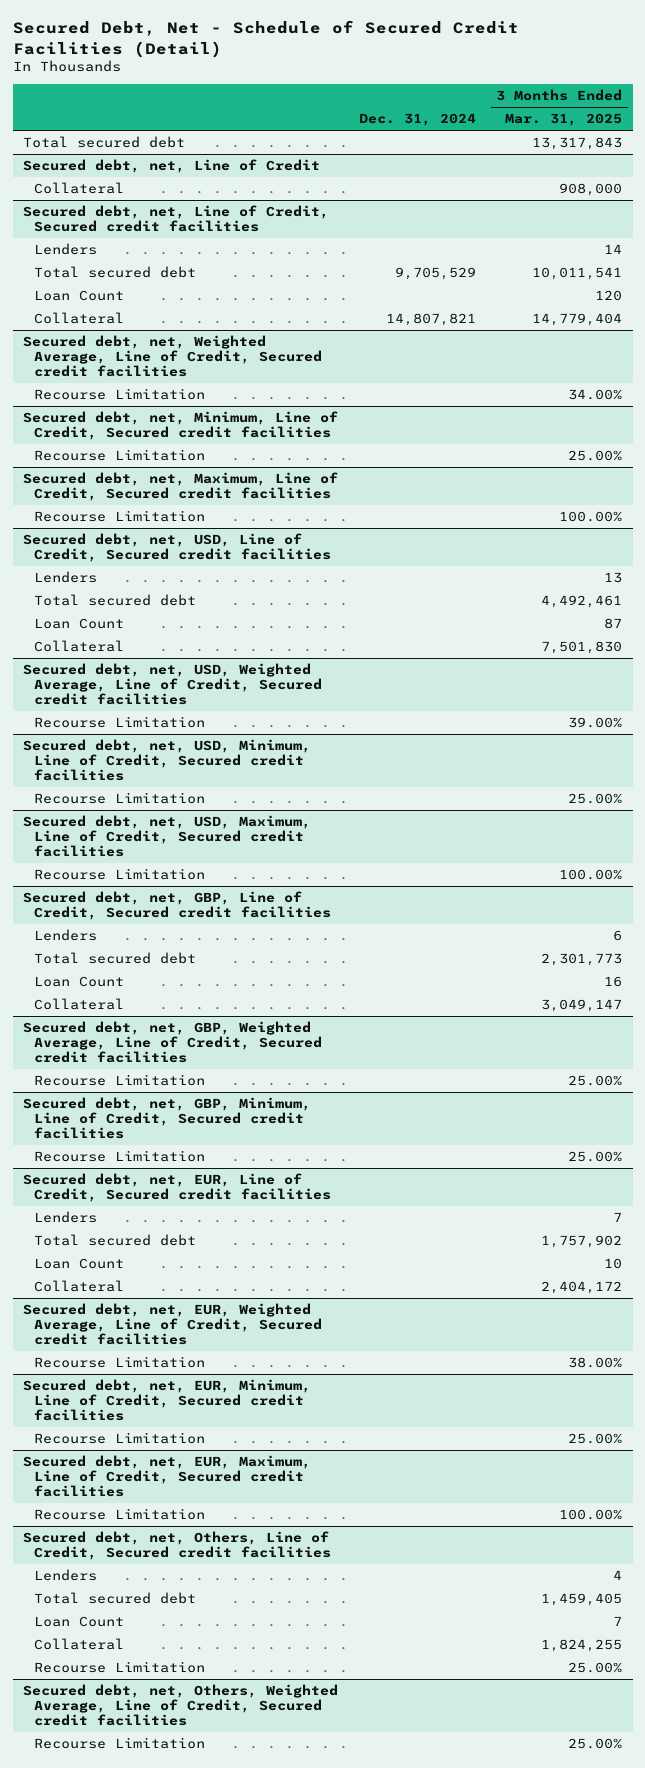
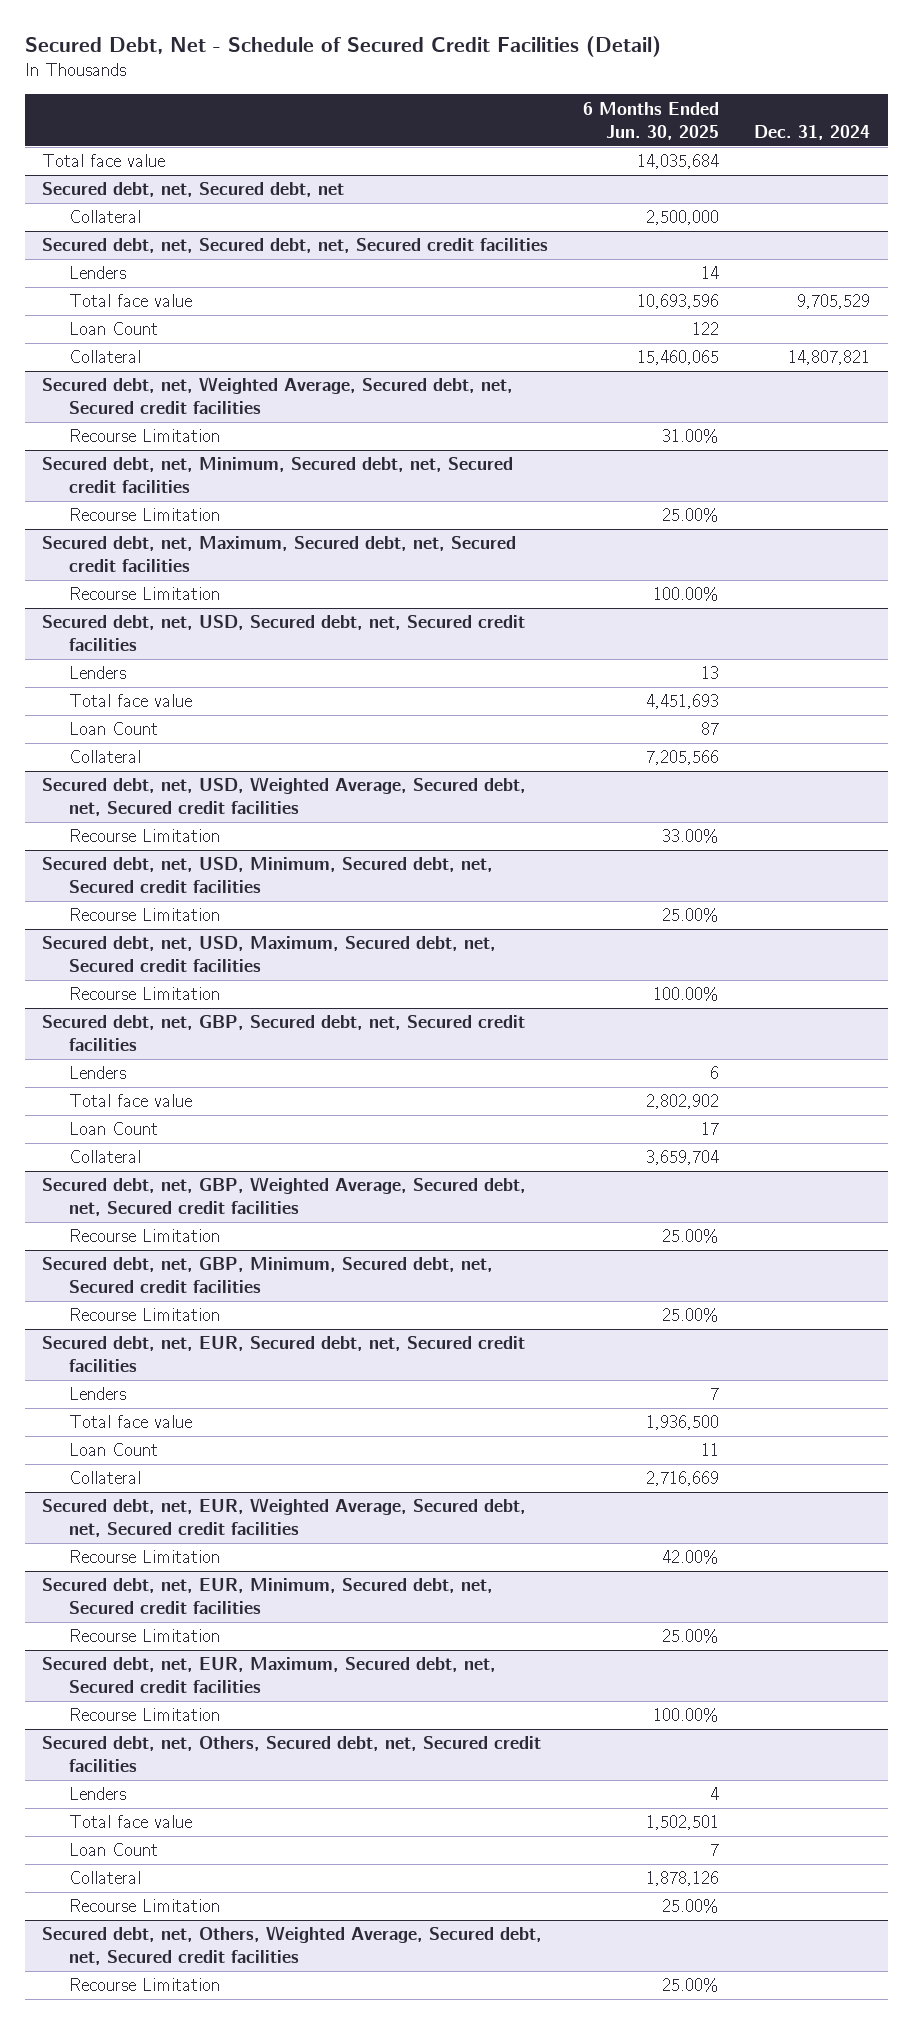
- | Dec. 31, 2024 | 3 Months Ended Mar. 31, 2025
+ | 6 Months Ended Jun. 30, 2025 | Dec. 31, 2024
- Total secured debt | | 13,317,843
- Secured debt, net, Line of Credit
+ Total face value | 14,035,684 |
+ Secured debt, net, Secured debt, net
- Secured debt, net, Line of Credit, Secured credit facilities
+ Secured debt, net, Secured debt, net, Secured credit facilities
- Total secured debt | 9,705,529 | 10,011,541
+ Total face value | 10,693,596 | 9,705,529
- Secured debt, net, Weighted Average, Line of Credit, Secured credit facilities
+ Secured debt, net, Weighted Average, Secured debt, net, Secured credit facilities
- Secured debt, net, Minimum, Line of Credit, Secured credit facilities
+ Secured debt, net, Minimum, Secured debt, net, Secured credit facilities
- Secured debt, net, Maximum, Line of Credit, Secured credit facilities
+ Secured debt, net, Maximum, Secured debt, net, Secured credit facilities
- Secured debt, net, USD, Line of Credit, Secured credit facilities
+ Secured debt, net, USD, Secured debt, net, Secured credit facilities
- Total secured debt | | 4,492,461
+ Total face value | 4,451,693 |
- Secured debt, net, USD, Weighted Average, Line of Credit, Secured credit facilities
+ Secured debt, net, USD, Weighted Average, Secured debt, net, Secured credit facilities
- Secured debt, net, USD, Minimum, Line of Credit, Secured credit facilities
+ Secured debt, net, USD, Minimum, Secured debt, net, Secured credit facilities
- Secured debt, net, USD, Maximum, Line of Credit, Secured credit facilities
+ Secured debt, net, USD, Maximum, Secured debt, net, Secured credit facilities
- Secured debt, net, GBP, Line of Credit, Secured credit facilities
+ Secured debt, net, GBP, Secured debt, net, Secured credit facilities
- Total secured debt | | 2,301,773
+ Total face value | 2,802,902 |
- Secured debt, net, GBP, Weighted Average, Line of Credit, Secured credit facilities
+ Secured debt, net, GBP, Weighted Average, Secured debt, net, Secured credit facilities
- Secured debt, net, GBP, Minimum, Line of Credit, Secured credit facilities
+ Secured debt, net, GBP, Minimum, Secured debt, net, Secured credit facilities
- Secured debt, net, EUR, Line of Credit, Secured credit facilities
+ Secured debt, net, EUR, Secured debt, net, Secured credit facilities
- Total secured debt | | 1,757,902
+ Total face value | 1,936,500 |
- Secured debt, net, EUR, Weighted Average, Line of Credit, Secured credit facilities
+ Secured debt, net, EUR, Weighted Average, Secured debt, net, Secured credit facilities
- Secured debt, net, EUR, Minimum, Line of Credit, Secured credit facilities
+ Secured debt, net, EUR, Minimum, Secured debt, net, Secured credit facilities
- Secured debt, net, EUR, Maximum, Line of Credit, Secured credit facilities
+ Secured debt, net, EUR, Maximum, Secured debt, net, Secured credit facilities
- Secured debt, net, Others, Line of Credit, Secured credit facilities
+ Secured debt, net, Others, Secured debt, net, Secured credit facilities
- Total secured debt | | 1,459,405
+ Total face value | 1,502,501 |
- Secured debt, net, Others, Weighted Average, Line of Credit, Secured credit facilities
+ Secured debt, net, Others, Weighted Average, Secured debt, net, Secured credit facilities

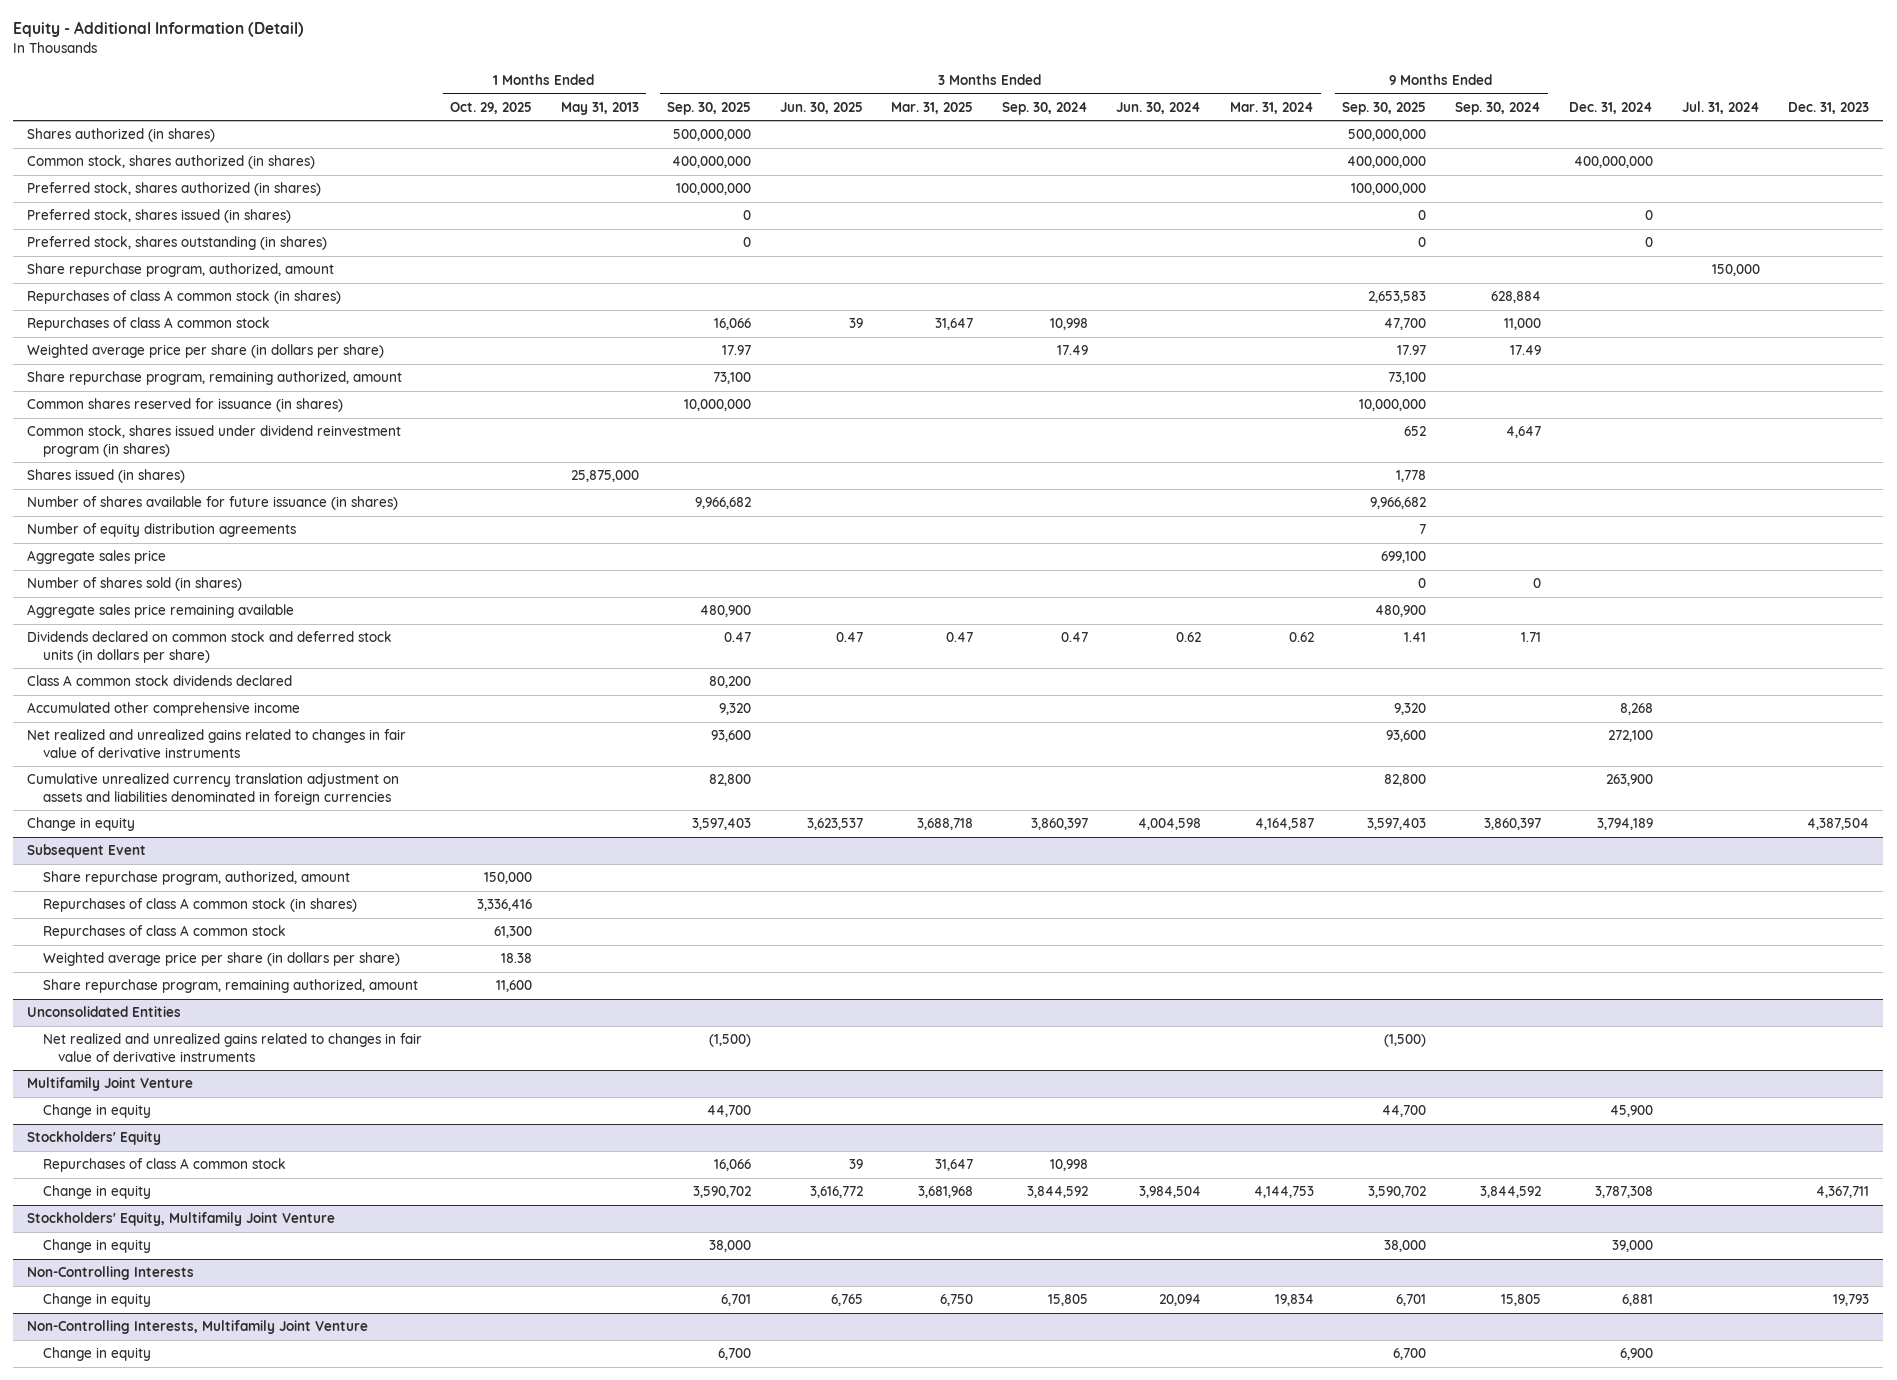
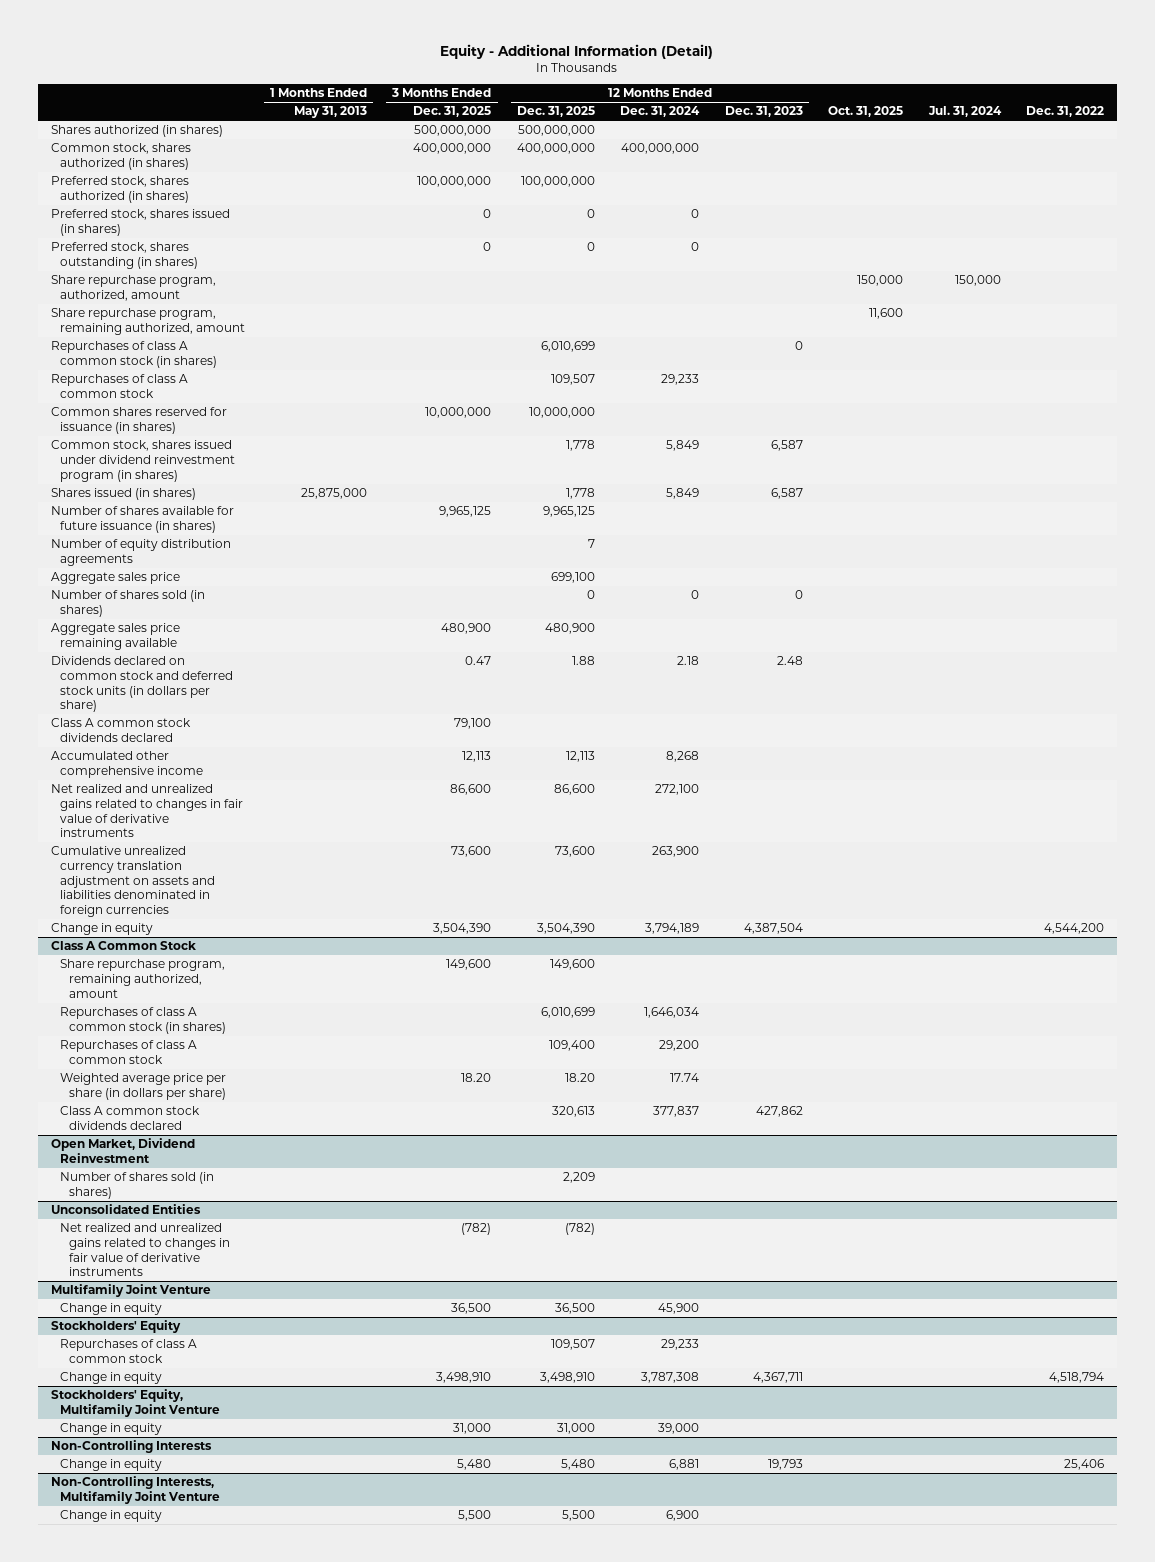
- | 1 Months Ended Oct. 29, 2025 | 1 Months Ended May 31, 2013 | 3 Months Ended Sep. 30, 2025 | 3 Months Ended Jun. 30, 2025 | 3 Months Ended Mar. 31, 2025 | 3 Months Ended Sep. 30, 2024 | 3 Months Ended Jun. 30, 2024 | 3 Months Ended Mar. 31, 2024 | 9 Months Ended Sep. 30, 2025 | 9 Months Ended Sep. 30, 2024 | Dec. 31, 2024 | Jul. 31, 2024 | Dec. 31, 2023
+ | 1 Months Ended May 31, 2013 | 3 Months Ended Dec. 31, 2025 | 12 Months Ended Dec. 31, 2025 | 12 Months Ended Dec. 31, 2024 | 12 Months Ended Dec. 31, 2023 | Oct. 31, 2025 | Jul. 31, 2024 | Dec. 31, 2022
moved up: Share repurchase program, remaining authorized, amount | | | | | | 11,600 | |
- Weighted average price per share (in dollars per share) | | | 17.97 | | | 17.49 | | | 17.97 | 17.49 | | |
- Subsequent Event
- Share repurchase program, authorized, amount | 150,000 | | | | | | | | | | | |
- Repurchases of class A common stock (in shares) | 3,336,416 | | | | | | | | | | | |
- Repurchases of class A common stock | 61,300 | | | | | | | | | | | |
- Weighted average price per share (in dollars per share) | 18.38 | | | | | | | | | | | |
- Share repurchase program, remaining authorized, amount | 11,600 | | | | | | | | | | | |
+ Class A Common Stock
+ Share repurchase program, remaining authorized, amount | | 149,600 | 149,600 | | | | |
+ Repurchases of class A common stock (in shares) | | | 6,010,699 | 1,646,034 | | | |
+ Repurchases of class A common stock | | | 109,400 | 29,200 | | | |
+ Weighted average price per share (in dollars per share) | | 18.20 | 18.20 | 17.74 | | | |
+ Class A common stock dividends declared | | | 320,613 | 377,837 | 427,862 | | |
+ Open Market, Dividend Reinvestment
+ Number of shares sold (in shares) | | | 2,209 | | | | |

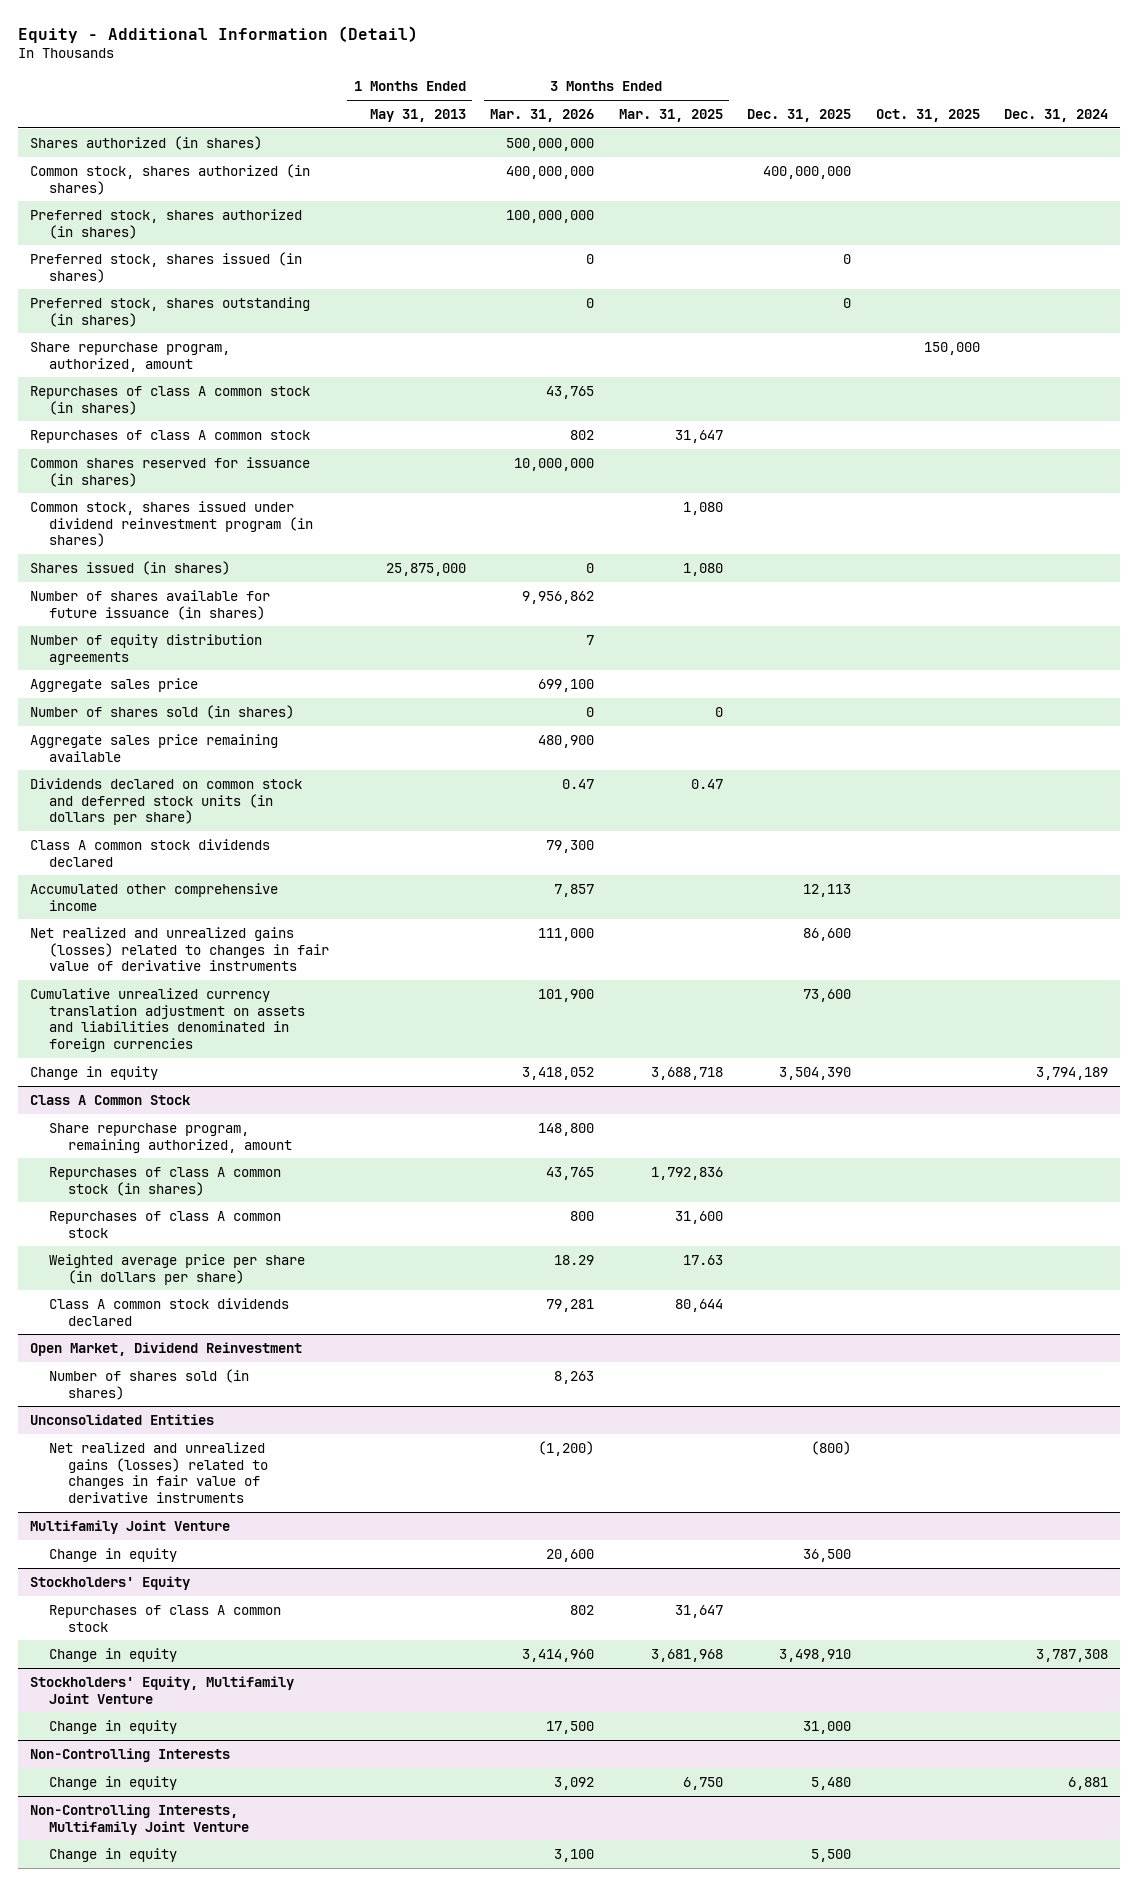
- | 1 Months Ended May 31, 2013 | 3 Months Ended Dec. 31, 2025 | 12 Months Ended Dec. 31, 2025 | 12 Months Ended Dec. 31, 2024 | 12 Months Ended Dec. 31, 2023 | Oct. 31, 2025 | Jul. 31, 2024 | Dec. 31, 2022
+ | 1 Months Ended May 31, 2013 | 3 Months Ended Mar. 31, 2026 | 3 Months Ended Mar. 31, 2025 | Dec. 31, 2025 | Oct. 31, 2025 | Dec. 31, 2024
- Share repurchase program, remaining authorized, amount | | | | | | 11,600 | |
- Net realized and unrealized gains related to changes in fair value of derivative instruments | | 86,600 | 86,600 | 272,100 | | | |
+ Net realized and unrealized gains (losses) related to changes in fair value of derivative instruments | | 111,000 | | 86,600 | |
@ Unconsolidated Entities
- Net realized and unrealized gains related to changes in fair value of derivative instruments | | (782) | (782) | | | | |
+ Net realized and unrealized gains (losses) related to changes in fair value of derivative instruments | | (1,200) | | (800) | |

